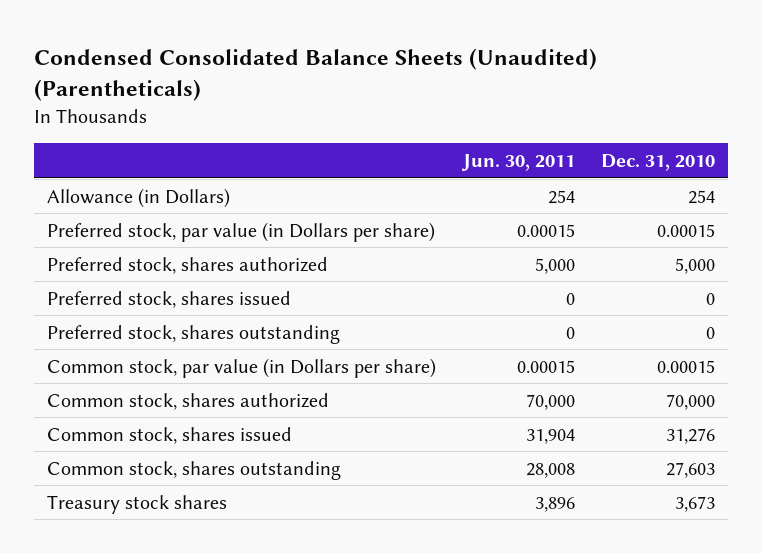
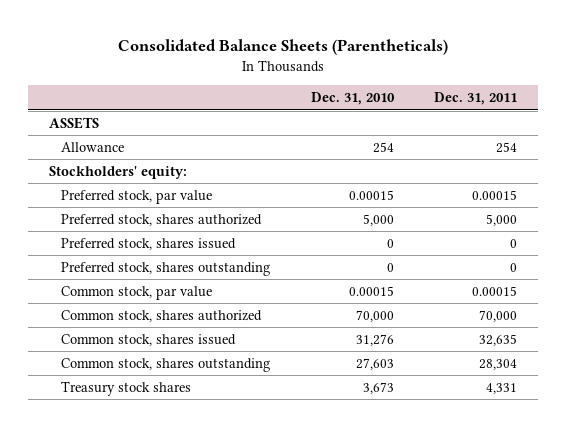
- Condensed Consolidated Balance Sheets (Unaudited) (Parentheticals)
+ Consolidated Balance Sheets (Parentheticals)
- | Jun. 30, 2011 | Dec. 31, 2010
+ | Dec. 31, 2010 | Dec. 31, 2011
- Allowance (in Dollars) | 254 | 254
- Preferred stock, par value (in Dollars per share) | 0.00015 | 0.00015
+ ASSETS
+ Allowance | 254 | 254
+ Stockholders' equity:
+ Preferred stock, par value | 0.00015 | 0.00015
- Common stock, par value (in Dollars per share) | 0.00015 | 0.00015
+ Common stock, par value | 0.00015 | 0.00015

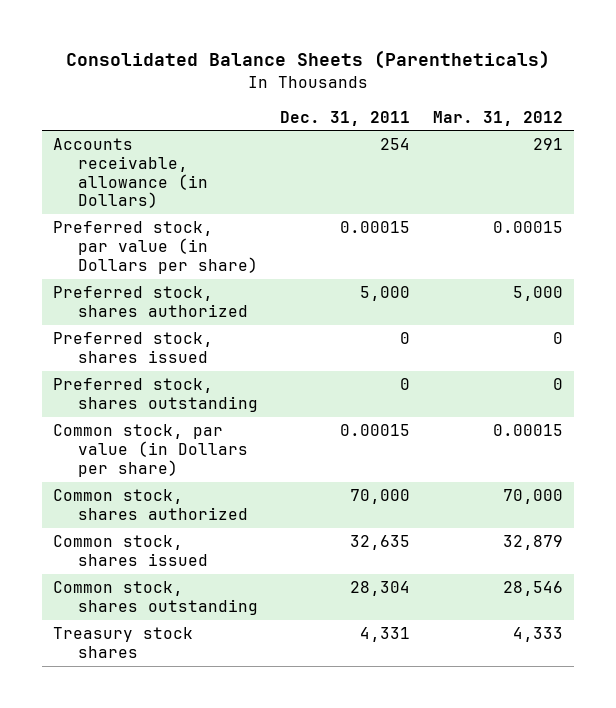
- | Dec. 31, 2010 | Dec. 31, 2011
+ | Dec. 31, 2011 | Mar. 31, 2012
- ASSETS
- Allowance | 254 | 254
- Stockholders' equity:
- Preferred stock, par value | 0.00015 | 0.00015
+ Accounts receivable, allowance (in Dollars) | 254 | 291
+ Preferred stock, par value (in Dollars per share) | 0.00015 | 0.00015
- Common stock, par value | 0.00015 | 0.00015
+ Common stock, par value (in Dollars per share) | 0.00015 | 0.00015

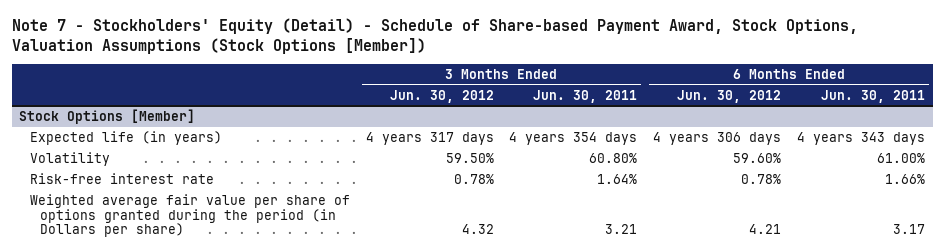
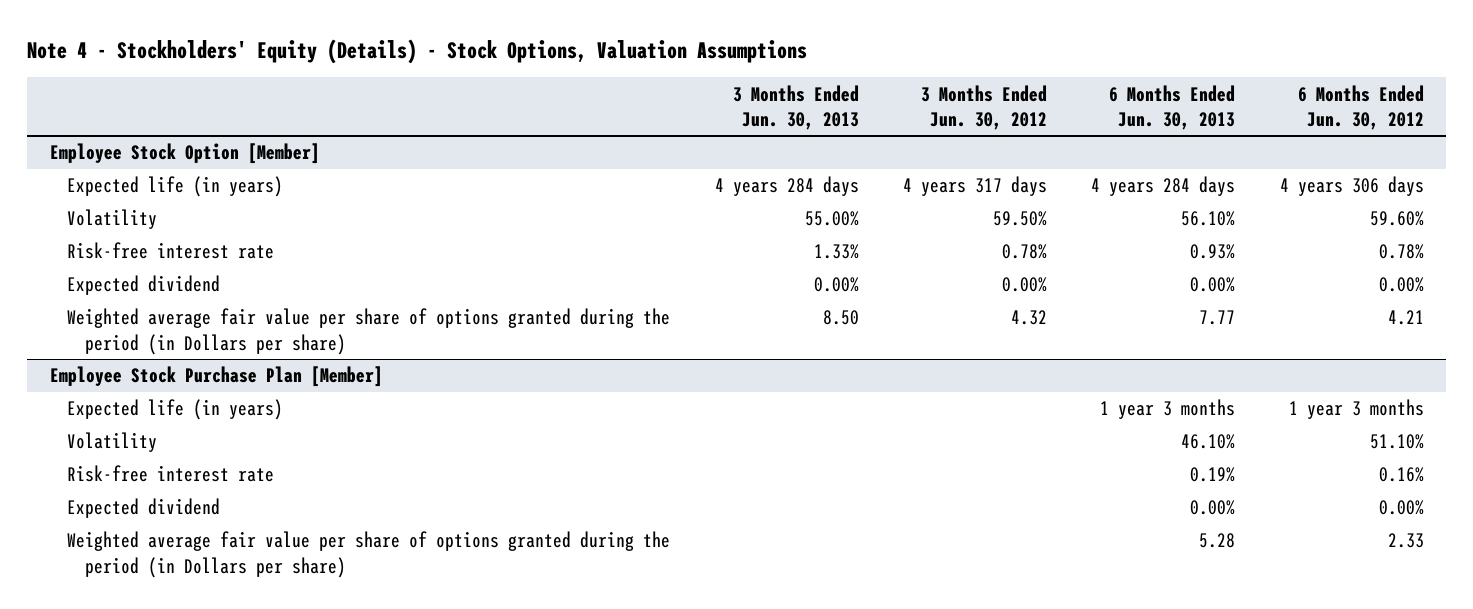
- Note 7 - Stockholders' Equity (Detail) - Schedule of Share-based Payment Award, Stock Options, Valuation Assumptions (Stock Options [Member])
+ Note 4 - Stockholders' Equity (Details) - Stock Options, Valuation Assumptions
- | 3 Months Ended Jun. 30, 2012 | 3 Months Ended Jun. 30, 2011 | 6 Months Ended Jun. 30, 2012 | 6 Months Ended Jun. 30, 2011
+ | 3 Months Ended Jun. 30, 2013 | 3 Months Ended Jun. 30, 2012 | 6 Months Ended Jun. 30, 2013 | 6 Months Ended Jun. 30, 2012
- Stock Options [Member]
+ Employee Stock Option [Member]
+ Expected dividend | 0.00% | 0.00% | 0.00% | 0.00%
+ Employee Stock Purchase Plan [Member]
+ Expected life (in years) | | | 1 year 3 months | 1 year 3 months
+ Volatility | | | 46.10% | 51.10%
+ Risk-free interest rate | | | 0.19% | 0.16%
+ Expected dividend | | | 0.00% | 0.00%
+ Weighted average fair value per share of options granted during the period (in Dollars per share) | | | 5.28 | 2.33

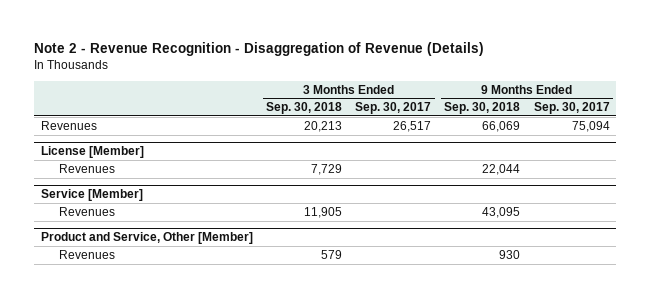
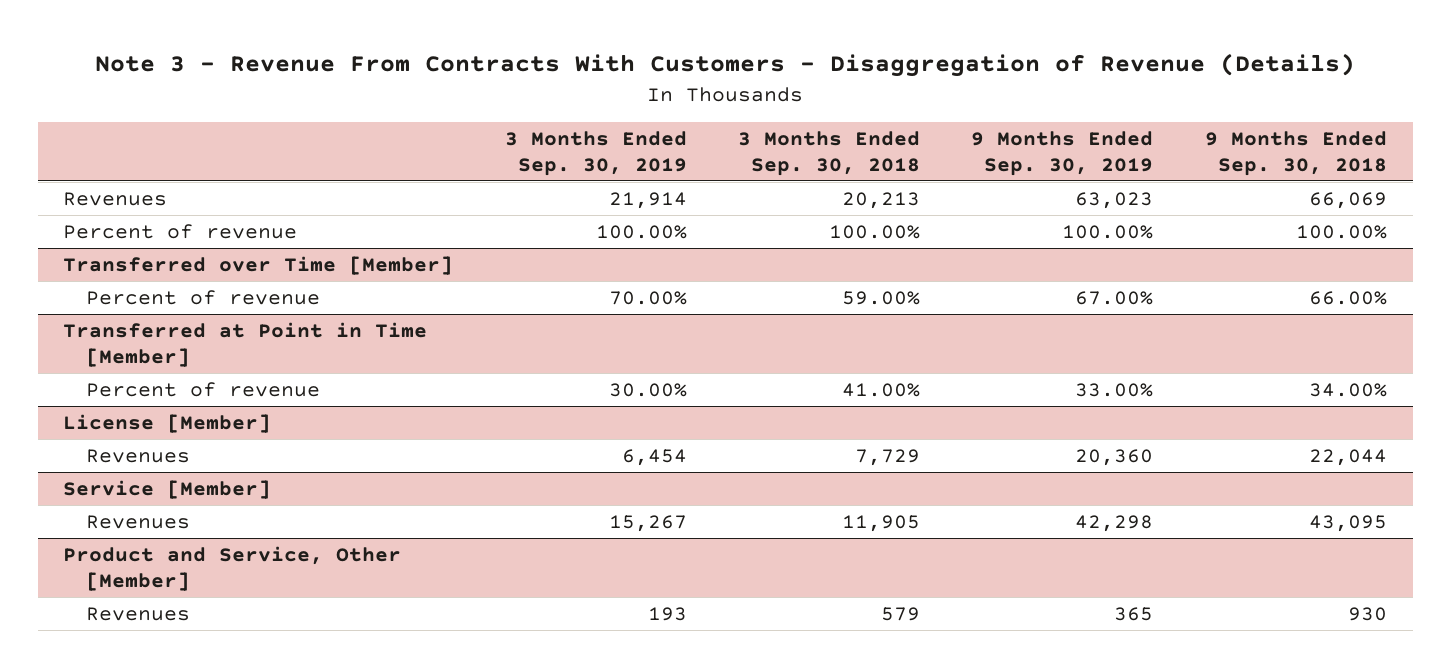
- Note 2 - Revenue Recognition - Disaggregation of Revenue (Details)
+ Note 3 - Revenue From Contracts With Customers - Disaggregation of Revenue (Details)
- | 3 Months Ended Sep. 30, 2018 | 3 Months Ended Sep. 30, 2017 | 9 Months Ended Sep. 30, 2018 | 9 Months Ended Sep. 30, 2017
+ | 3 Months Ended Sep. 30, 2019 | 3 Months Ended Sep. 30, 2018 | 9 Months Ended Sep. 30, 2019 | 9 Months Ended Sep. 30, 2018
+ Percent of revenue | 100.00% | 100.00% | 100.00% | 100.00%
+ Transferred over Time [Member]
+ Percent of revenue | 70.00% | 59.00% | 67.00% | 66.00%
+ Transferred at Point in Time [Member]
+ Percent of revenue | 30.00% | 41.00% | 33.00% | 34.00%

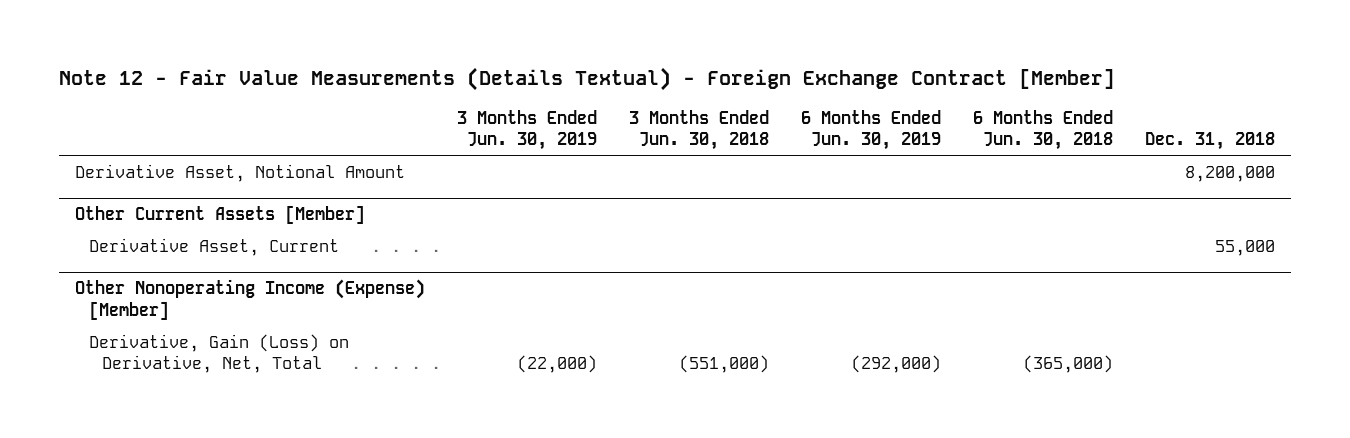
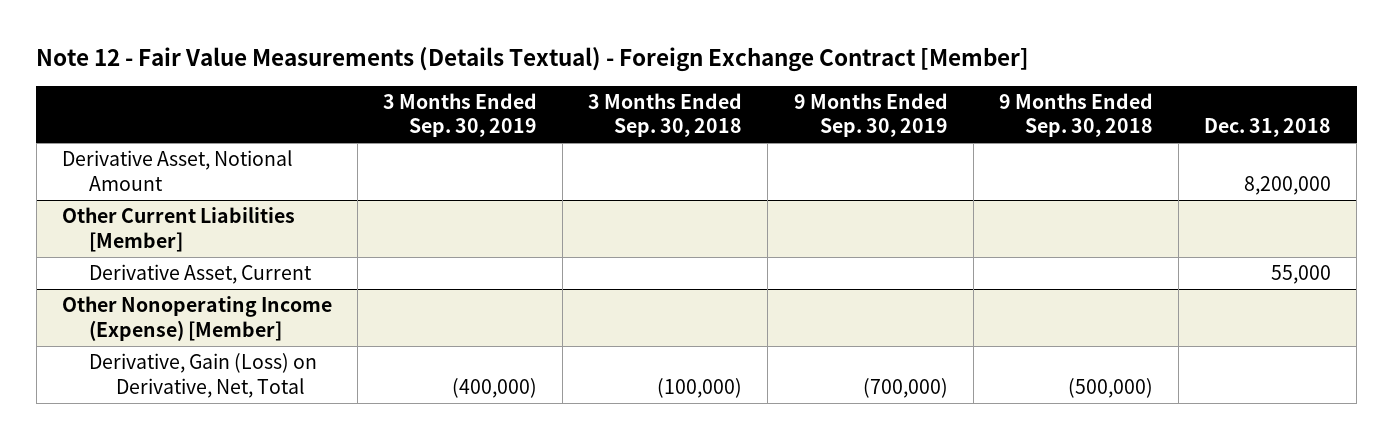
- | 3 Months Ended Jun. 30, 2019 | 3 Months Ended Jun. 30, 2018 | 6 Months Ended Jun. 30, 2019 | 6 Months Ended Jun. 30, 2018 | Dec. 31, 2018
+ | 3 Months Ended Sep. 30, 2019 | 3 Months Ended Sep. 30, 2018 | 9 Months Ended Sep. 30, 2019 | 9 Months Ended Sep. 30, 2018 | Dec. 31, 2018
- Other Current Assets [Member]
+ Other Current Liabilities [Member]

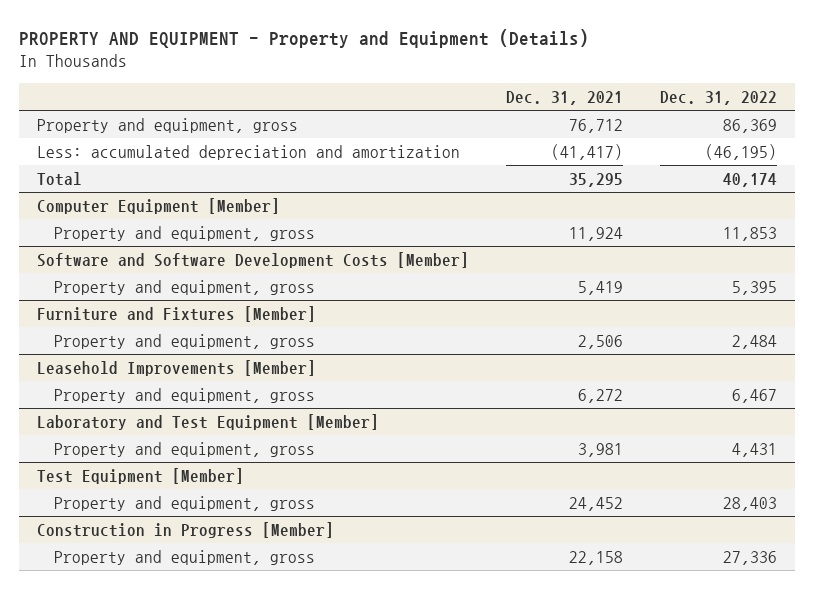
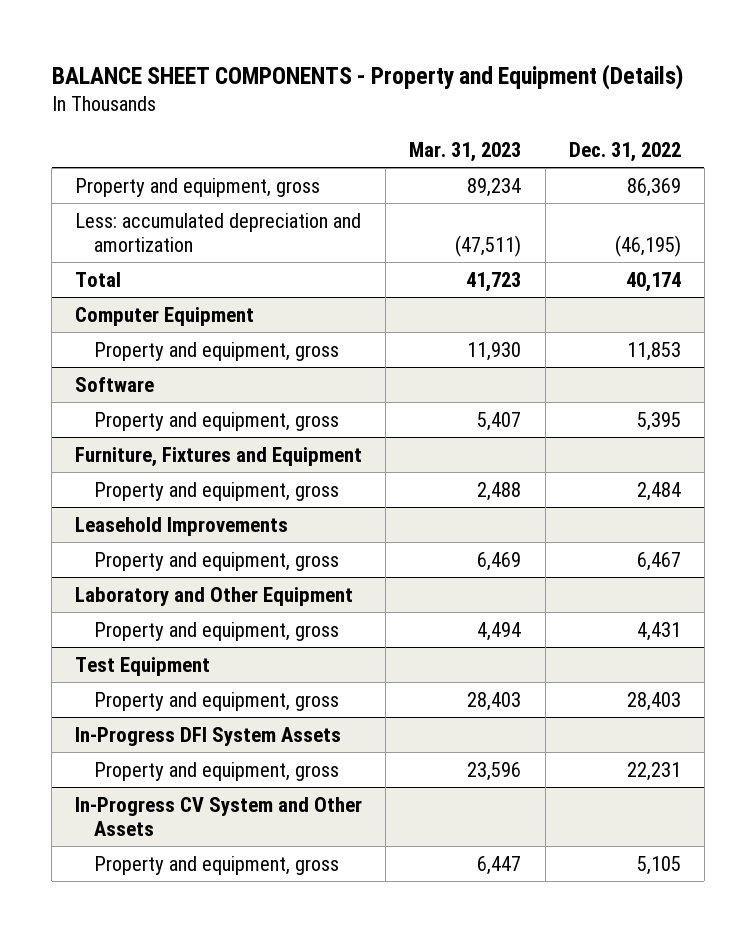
- PROPERTY AND EQUIPMENT - Property and Equipment (Details)
+ BALANCE SHEET COMPONENTS - Property and Equipment (Details)
- | Dec. 31, 2021 | Dec. 31, 2022
+ | Mar. 31, 2023 | Dec. 31, 2022
- Computer Equipment [Member]
+ Computer Equipment
- Software and Software Development Costs [Member]
+ Software
- Furniture and Fixtures [Member]
+ Furniture, Fixtures and Equipment
- Leasehold Improvements [Member]
+ Leasehold Improvements
- Laboratory and Test Equipment [Member]
+ Laboratory and Other Equipment
- Test Equipment [Member]
+ Test Equipment
- Construction in Progress [Member]
- Property and equipment, gross | 22,158 | 27,336
+ In-Progress DFI System Assets
+ Property and equipment, gross | 23,596 | 22,231
+ In-Progress CV System and Other Assets
+ Property and equipment, gross | 6,447 | 5,105

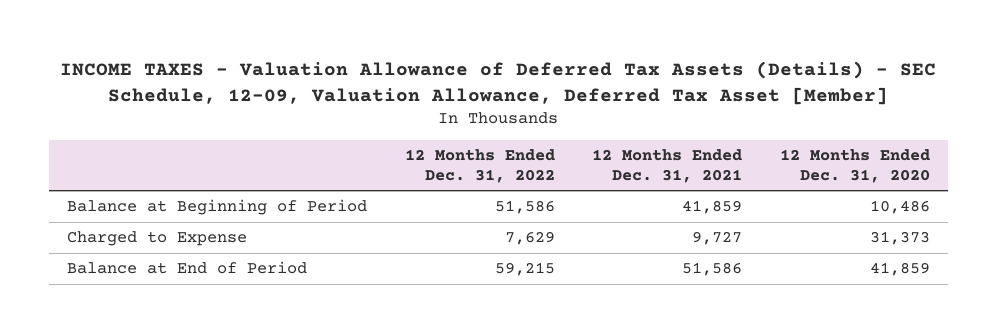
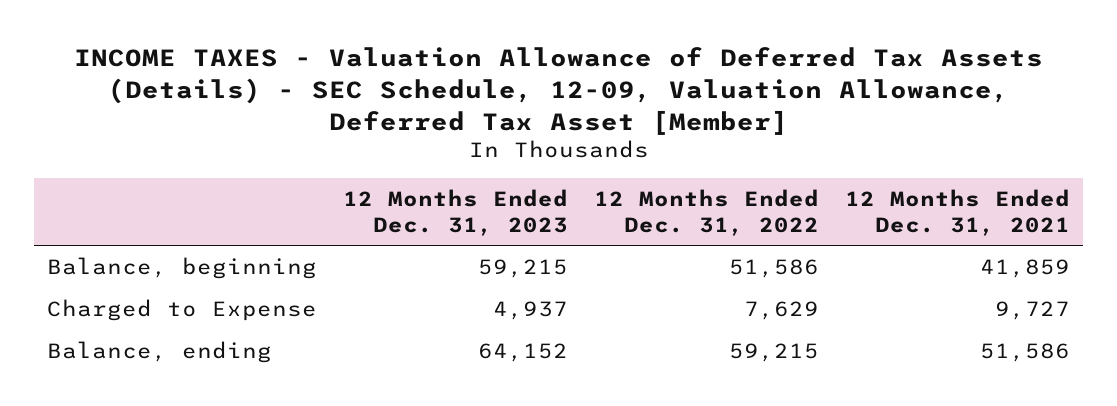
- | 12 Months Ended Dec. 31, 2022 | 12 Months Ended Dec. 31, 2021 | 12 Months Ended Dec. 31, 2020
+ | 12 Months Ended Dec. 31, 2023 | 12 Months Ended Dec. 31, 2022 | 12 Months Ended Dec. 31, 2021
- Balance at Beginning of Period | 51,586 | 41,859 | 10,486
+ Balance, beginning | 59,215 | 51,586 | 41,859
- Balance at End of Period | 59,215 | 51,586 | 41,859
+ Balance, ending | 64,152 | 59,215 | 51,586

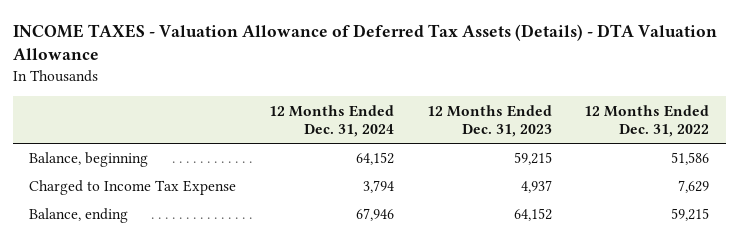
- INCOME TAXES - Valuation Allowance of Deferred Tax Assets (Details) - SEC Schedule, 12-09, Valuation Allowance, Deferred Tax Asset [Member]
+ INCOME TAXES - Valuation Allowance of Deferred Tax Assets (Details) - DTA Valuation Allowance
- | 12 Months Ended Dec. 31, 2023 | 12 Months Ended Dec. 31, 2022 | 12 Months Ended Dec. 31, 2021
+ | 12 Months Ended Dec. 31, 2024 | 12 Months Ended Dec. 31, 2023 | 12 Months Ended Dec. 31, 2022
- Charged to Expense | 4,937 | 7,629 | 9,727
+ Charged to Income Tax Expense | 3,794 | 4,937 | 7,629

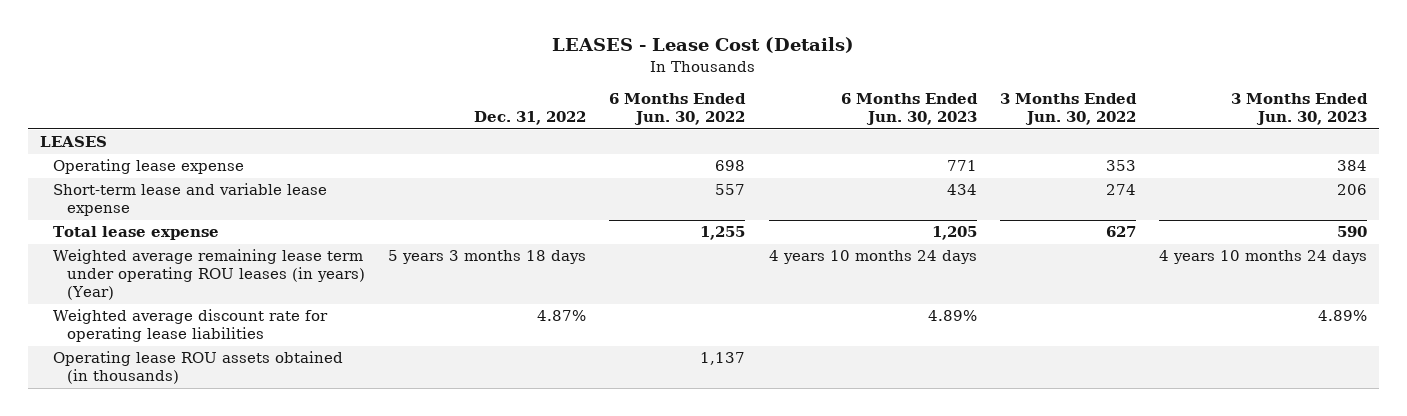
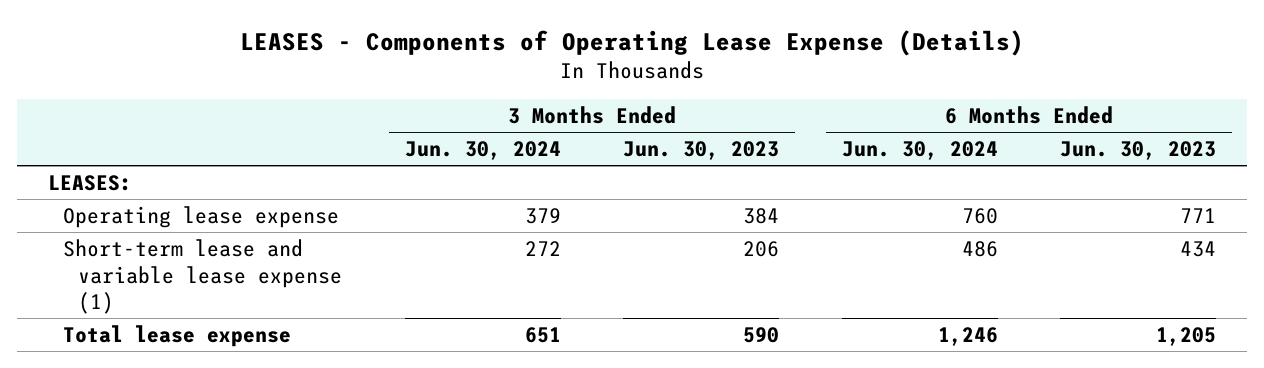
- LEASES - Lease Cost (Details)
+ LEASES - Components of Operating Lease Expense (Details)
- | Dec. 31, 2022 | 6 Months Ended Jun. 30, 2022 | 6 Months Ended Jun. 30, 2023 | 3 Months Ended Jun. 30, 2022 | 3 Months Ended Jun. 30, 2023
+ | 3 Months Ended Jun. 30, 2024 | 3 Months Ended Jun. 30, 2023 | 6 Months Ended Jun. 30, 2024 | 6 Months Ended Jun. 30, 2023
- LEASES
+ LEASES:
- Short-term lease and variable lease expense | | 557 | 434 | 274 | 206
+ Short-term lease and variable lease expense (1) | 272 | 206 | 486 | 434
- Weighted average remaining lease term under operating ROU leases (in years) (Year) | 5 years 3 months 18 days | | 4 years 10 months 24 days | | 4 years 10 months 24 days
- Weighted average discount rate for operating lease liabilities | 4.87% | | 4.89% | | 4.89%
- Operating lease ROU assets obtained (in thousands) | | 1,137 | | |

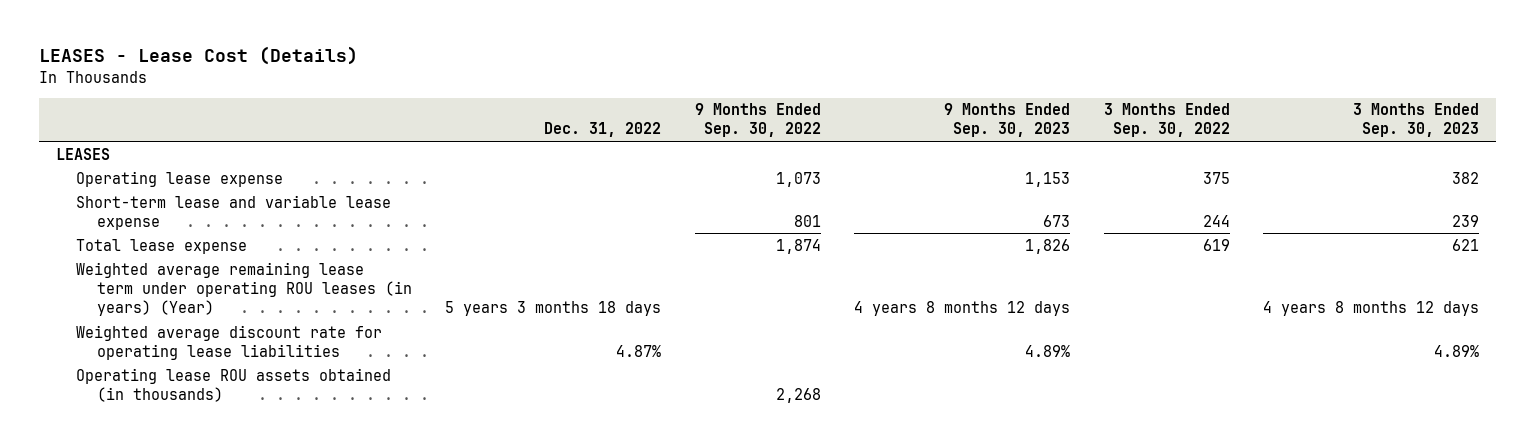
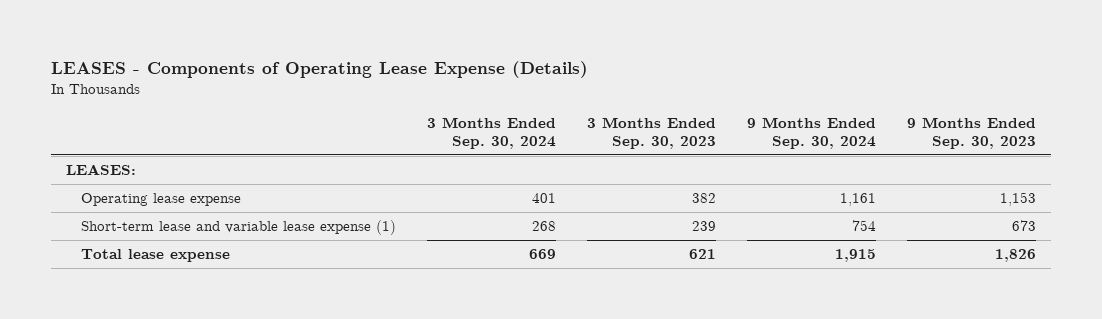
- LEASES - Lease Cost (Details)
+ LEASES - Components of Operating Lease Expense (Details)
- | Dec. 31, 2022 | 9 Months Ended Sep. 30, 2022 | 9 Months Ended Sep. 30, 2023 | 3 Months Ended Sep. 30, 2022 | 3 Months Ended Sep. 30, 2023
+ | 3 Months Ended Sep. 30, 2024 | 3 Months Ended Sep. 30, 2023 | 9 Months Ended Sep. 30, 2024 | 9 Months Ended Sep. 30, 2023
- LEASES
+ LEASES:
- Short-term lease and variable lease expense | | 801 | 673 | 244 | 239
+ Short-term lease and variable lease expense (1) | 268 | 239 | 754 | 673
- Weighted average remaining lease term under operating ROU leases (in years) (Year) | 5 years 3 months 18 days | | 4 years 8 months 12 days | | 4 years 8 months 12 days
- Weighted average discount rate for operating lease liabilities | 4.87% | | 4.89% | | 4.89%
- Operating lease ROU assets obtained (in thousands) | | 2,268 | | |

